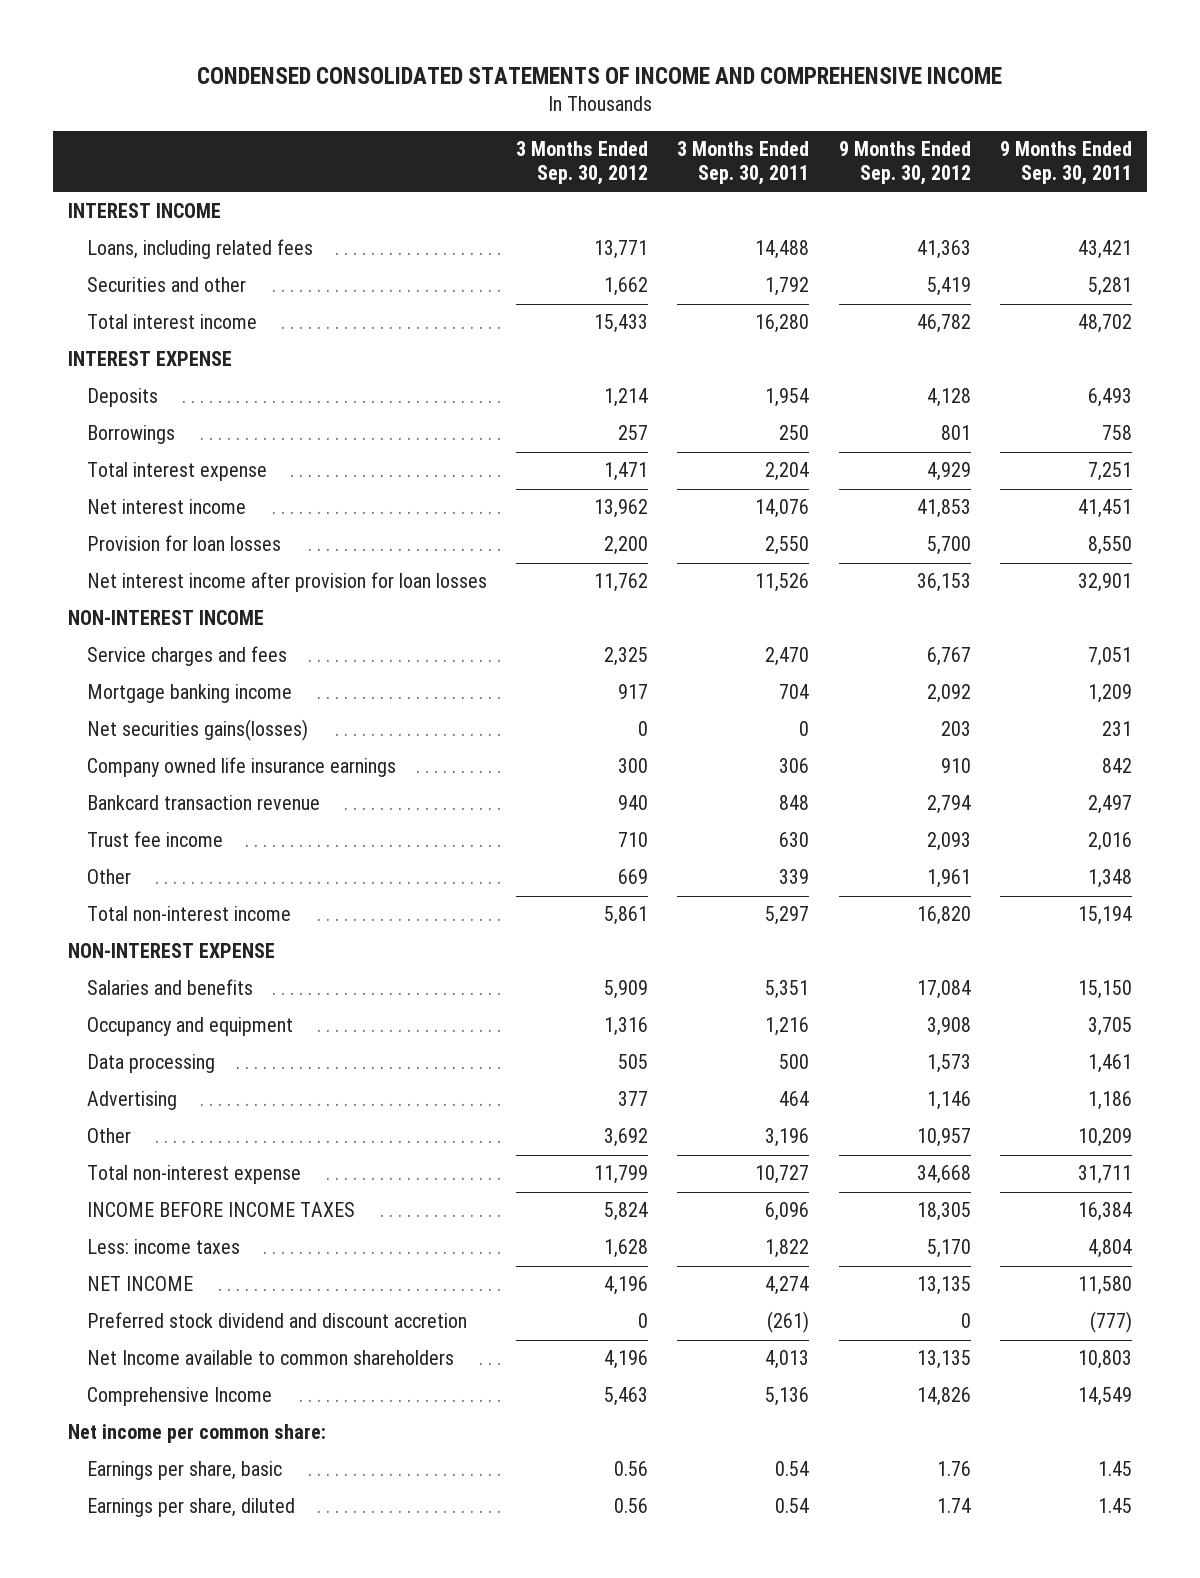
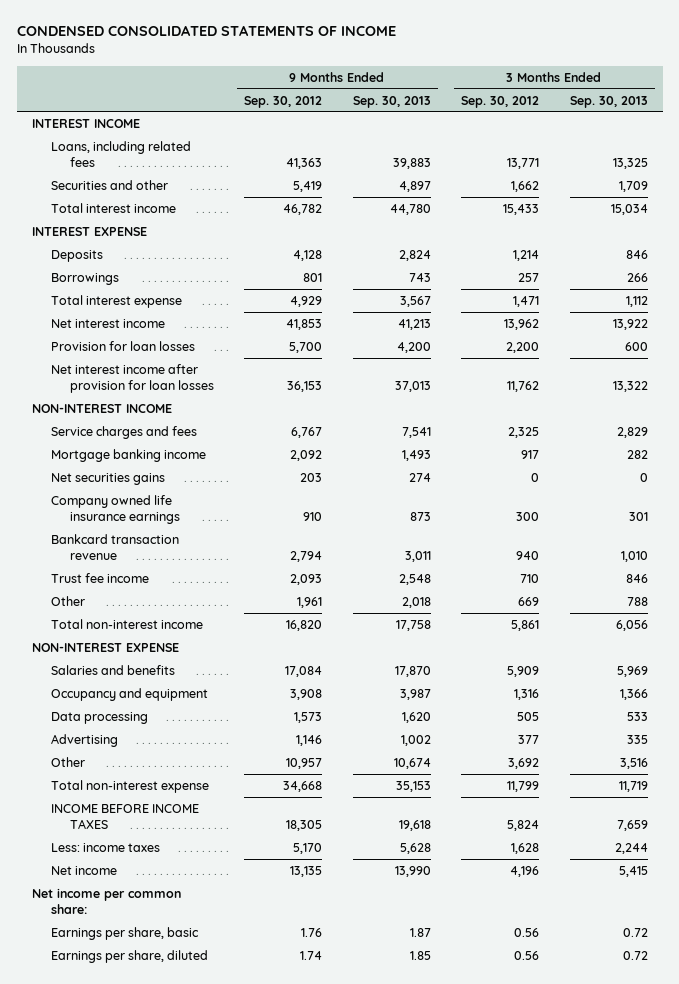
- CONDENSED CONSOLIDATED STATEMENTS OF INCOME AND COMPREHENSIVE INCOME
+ CONDENSED CONSOLIDATED STATEMENTS OF INCOME
- | 3 Months Ended Sep. 30, 2012 | 3 Months Ended Sep. 30, 2011 | 9 Months Ended Sep. 30, 2012 | 9 Months Ended Sep. 30, 2011
+ | 9 Months Ended Sep. 30, 2012 | 9 Months Ended Sep. 30, 2013 | 3 Months Ended Sep. 30, 2012 | 3 Months Ended Sep. 30, 2013
- Net securities gains(losses) | 0 | 0 | 203 | 231
+ Net securities gains | 203 | 274 | 0 | 0
- NET INCOME | 4,196 | 4,274 | 13,135 | 11,580
- Preferred stock dividend and discount accretion | 0 | (261) | 0 | (777)
- Net Income available to common shareholders | 4,196 | 4,013 | 13,135 | 10,803
- Comprehensive Income | 5,463 | 5,136 | 14,826 | 14,549
+ Net income | 13,135 | 13,990 | 4,196 | 5,415

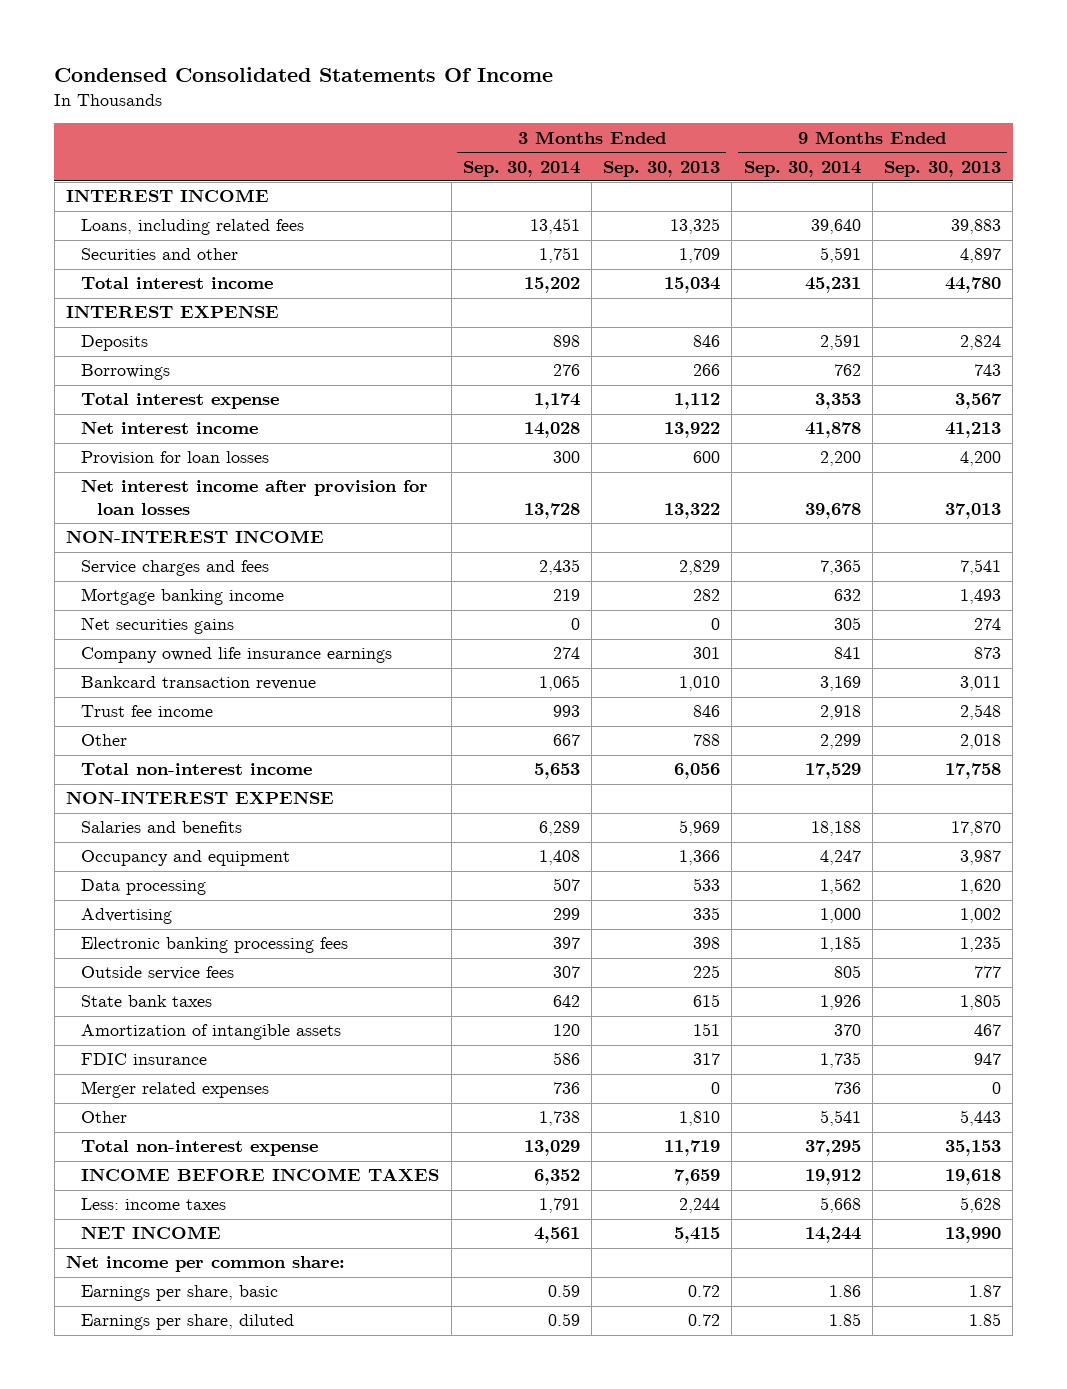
- CONDENSED CONSOLIDATED STATEMENTS OF INCOME
+ Condensed Consolidated Statements Of Income
- | 9 Months Ended Sep. 30, 2012 | 9 Months Ended Sep. 30, 2013 | 3 Months Ended Sep. 30, 2012 | 3 Months Ended Sep. 30, 2013
+ | 3 Months Ended Sep. 30, 2014 | 3 Months Ended Sep. 30, 2013 | 9 Months Ended Sep. 30, 2014 | 9 Months Ended Sep. 30, 2013
- Other | 10,957 | 10,674 | 3,692 | 3,516
+ Electronic banking processing fees | 397 | 398 | 1,185 | 1,235
+ Outside service fees | 307 | 225 | 805 | 777
+ State bank taxes | 642 | 615 | 1,926 | 1,805
+ Amortization of intangible assets | 120 | 151 | 370 | 467
+ FDIC insurance | 586 | 317 | 1,735 | 947
+ Merger related expenses | 736 | 0 | 736 | 0
+ Other | 1,738 | 1,810 | 5,541 | 5,443
- Net income | 13,135 | 13,990 | 4,196 | 5,415
+ NET INCOME | 4,561 | 5,415 | 14,244 | 13,990

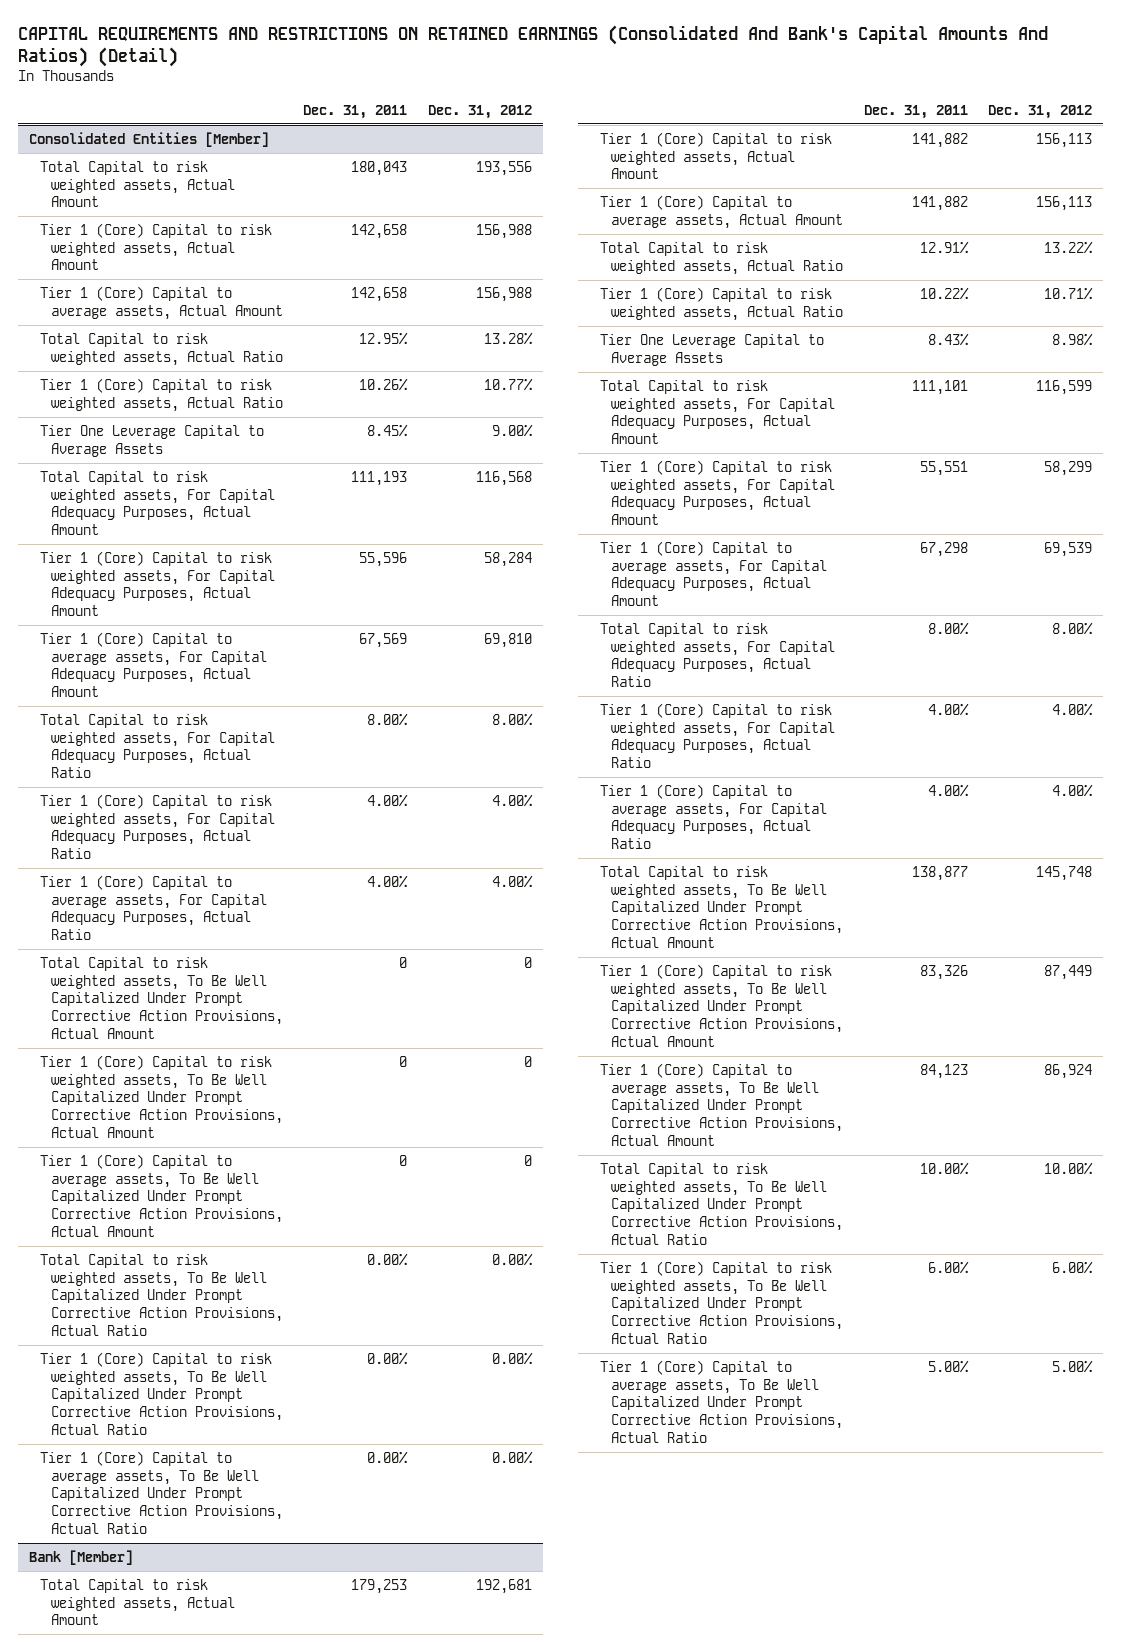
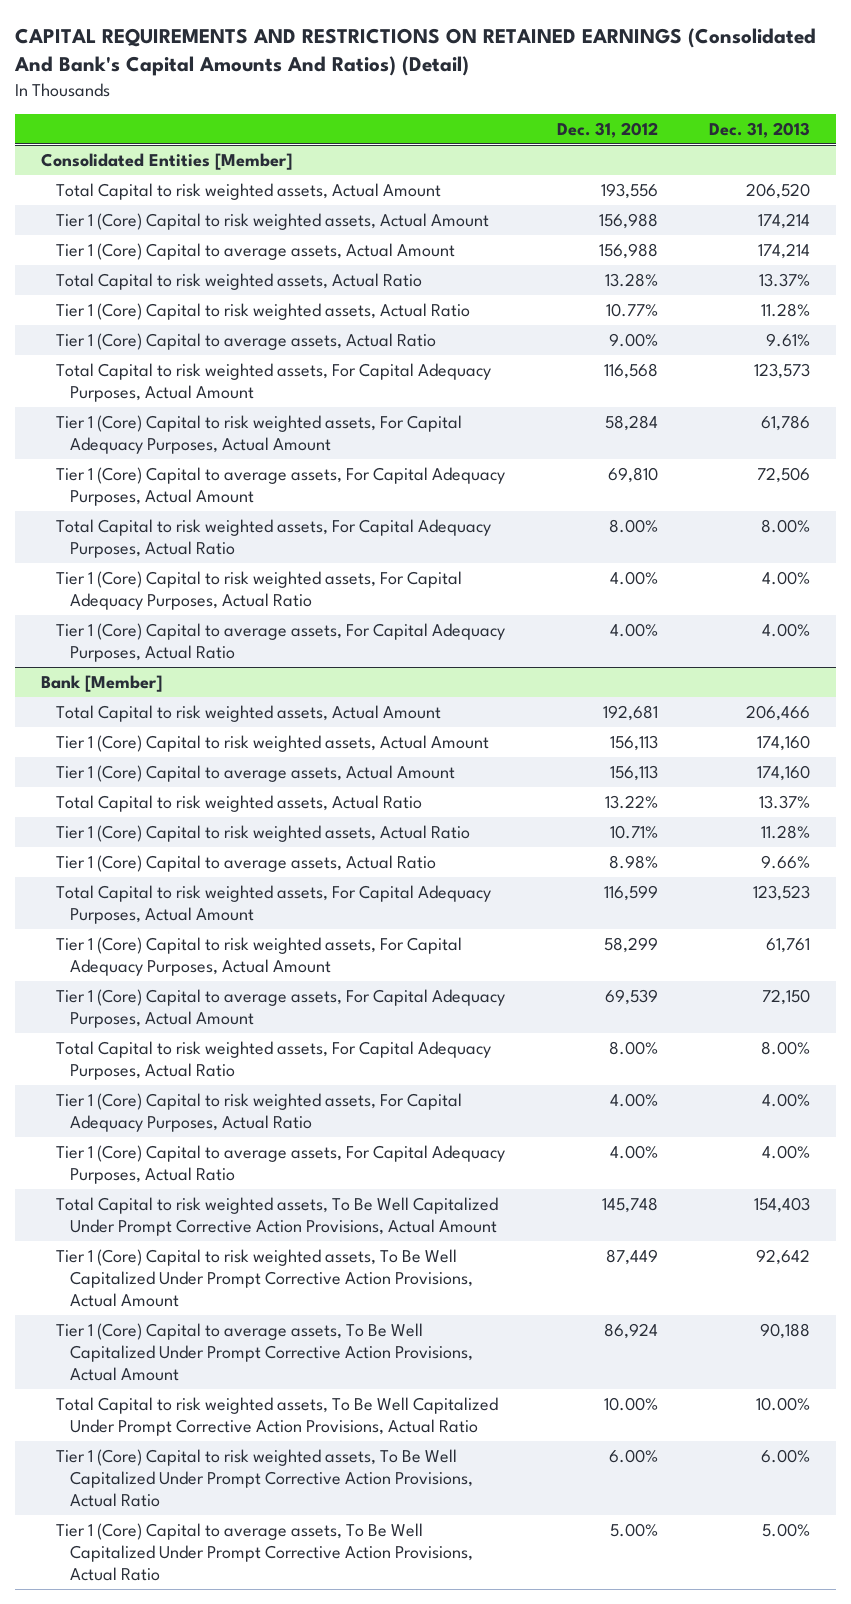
- | Dec. 31, 2011 | Dec. 31, 2012
+ | Dec. 31, 2012 | Dec. 31, 2013
@ Consolidated Entities [Member]
- Tier One Leverage Capital to Average Assets | 8.45% | 9.00%
+ Tier 1 (Core) Capital to average assets, Actual Ratio | 9.00% | 9.61%
- Total Capital to risk weighted assets, To Be Well Capitalized Under Prompt Corrective Action Provisions, Actual Amount | 0 | 0
- Tier 1 (Core) Capital to risk weighted assets, To Be Well Capitalized Under Prompt Corrective Action Provisions, Actual Amount | 0 | 0
- Tier 1 (Core) Capital to average assets, To Be Well Capitalized Under Prompt Corrective Action Provisions, Actual Amount | 0 | 0
- Total Capital to risk weighted assets, To Be Well Capitalized Under Prompt Corrective Action Provisions, Actual Ratio | 0.00% | 0.00%
- Tier 1 (Core) Capital to risk weighted assets, To Be Well Capitalized Under Prompt Corrective Action Provisions, Actual Ratio | 0.00% | 0.00%
- Tier 1 (Core) Capital to average assets, To Be Well Capitalized Under Prompt Corrective Action Provisions, Actual Ratio | 0.00% | 0.00%
@ Bank [Member]
- Tier One Leverage Capital to Average Assets | 8.43% | 8.98%
+ Tier 1 (Core) Capital to average assets, Actual Ratio | 8.98% | 9.66%

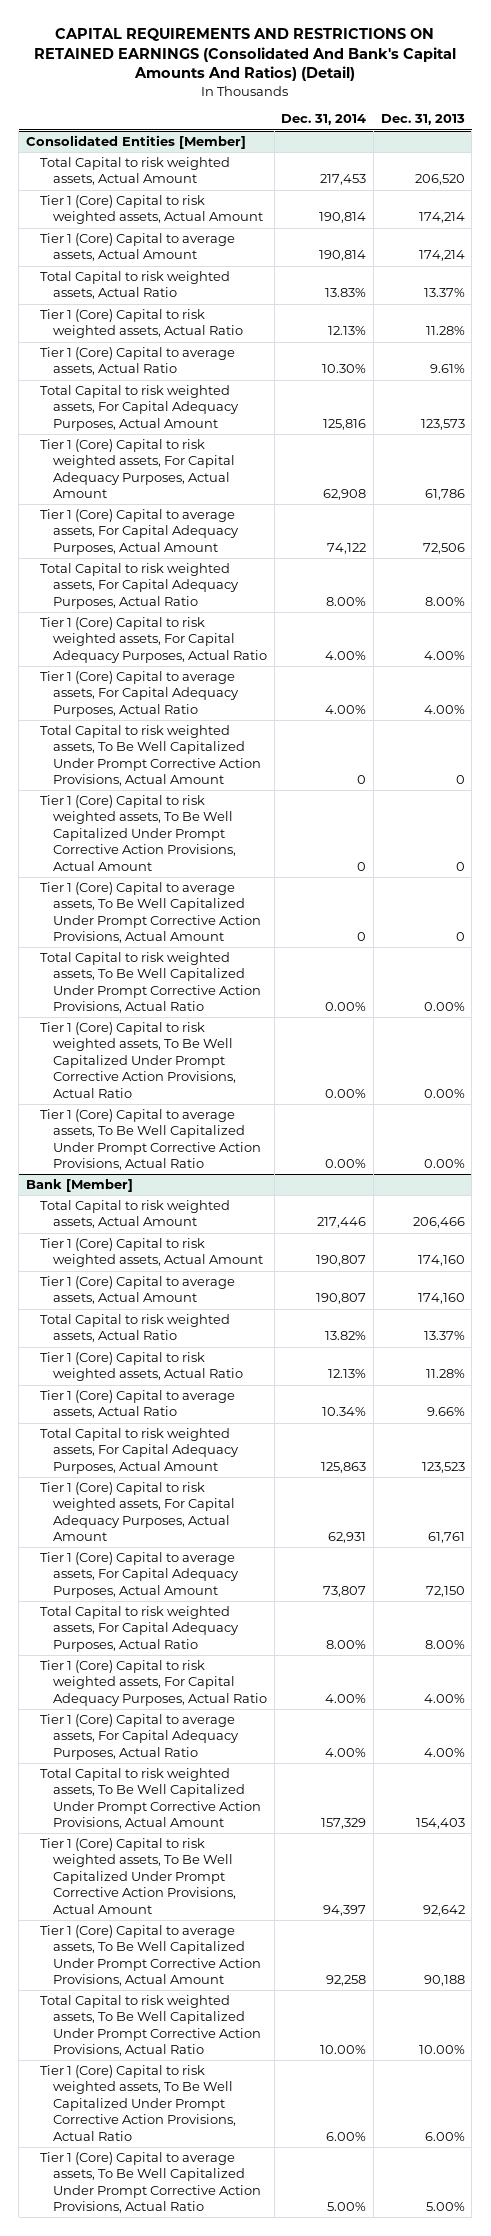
- | Dec. 31, 2012 | Dec. 31, 2013
+ | Dec. 31, 2014 | Dec. 31, 2013
@ Consolidated Entities [Member]
+ Total Capital to risk weighted assets, To Be Well Capitalized Under Prompt Corrective Action Provisions, Actual Amount | 0 | 0
+ Tier 1 (Core) Capital to risk weighted assets, To Be Well Capitalized Under Prompt Corrective Action Provisions, Actual Amount | 0 | 0
+ Tier 1 (Core) Capital to average assets, To Be Well Capitalized Under Prompt Corrective Action Provisions, Actual Amount | 0 | 0
+ Total Capital to risk weighted assets, To Be Well Capitalized Under Prompt Corrective Action Provisions, Actual Ratio | 0.00% | 0.00%
+ Tier 1 (Core) Capital to risk weighted assets, To Be Well Capitalized Under Prompt Corrective Action Provisions, Actual Ratio | 0.00% | 0.00%
+ Tier 1 (Core) Capital to average assets, To Be Well Capitalized Under Prompt Corrective Action Provisions, Actual Ratio | 0.00% | 0.00%

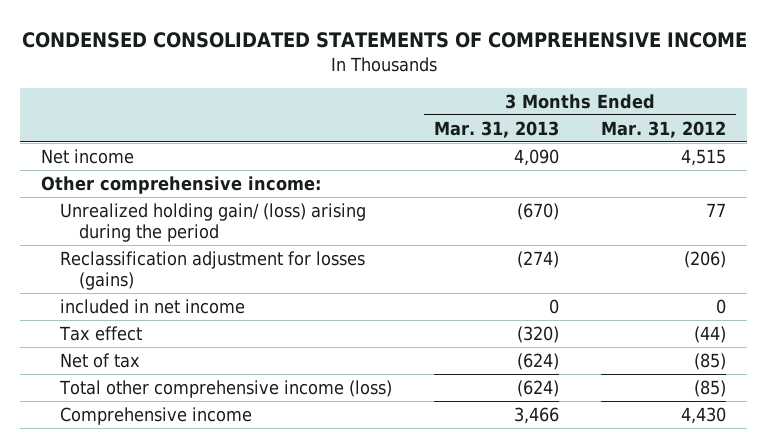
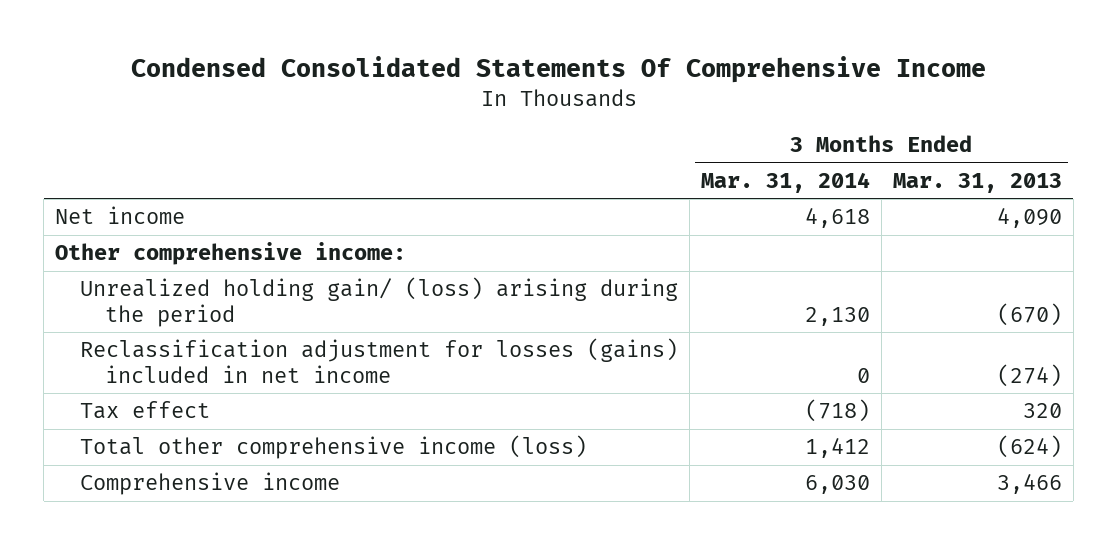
- CONDENSED CONSOLIDATED STATEMENTS OF COMPREHENSIVE INCOME
+ Condensed Consolidated Statements Of Comprehensive Income
- | 3 Months Ended Mar. 31, 2013 | 3 Months Ended Mar. 31, 2012
+ | 3 Months Ended Mar. 31, 2014 | 3 Months Ended Mar. 31, 2013
- Reclassification adjustment for losses (gains) | (274) | (206)
- included in net income | 0 | 0
- Tax effect | (320) | (44)
- Net of tax | (624) | (85)
+ Reclassification adjustment for losses (gains) included in net income | 0 | (274)
+ Tax effect | (718) | 320

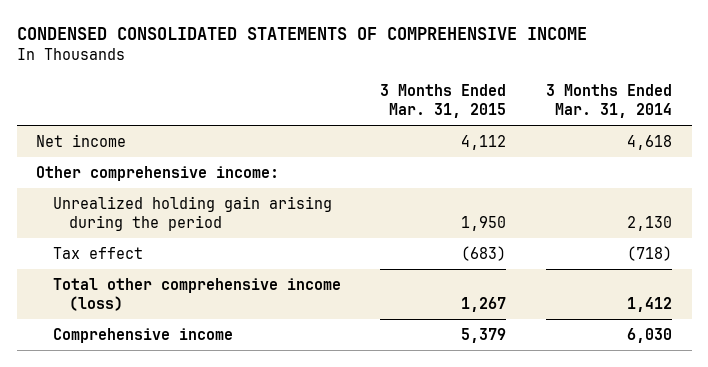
- Condensed Consolidated Statements Of Comprehensive Income
+ CONDENSED CONSOLIDATED STATEMENTS OF COMPREHENSIVE INCOME
- | 3 Months Ended Mar. 31, 2014 | 3 Months Ended Mar. 31, 2013
+ | 3 Months Ended Mar. 31, 2015 | 3 Months Ended Mar. 31, 2014
- Unrealized holding gain/ (loss) arising during the period | 2,130 | (670)
- Reclassification adjustment for losses (gains) included in net income | 0 | (274)
+ Unrealized holding gain arising during the period | 1,950 | 2,130

